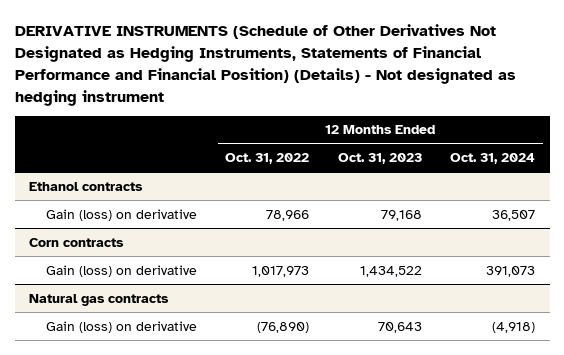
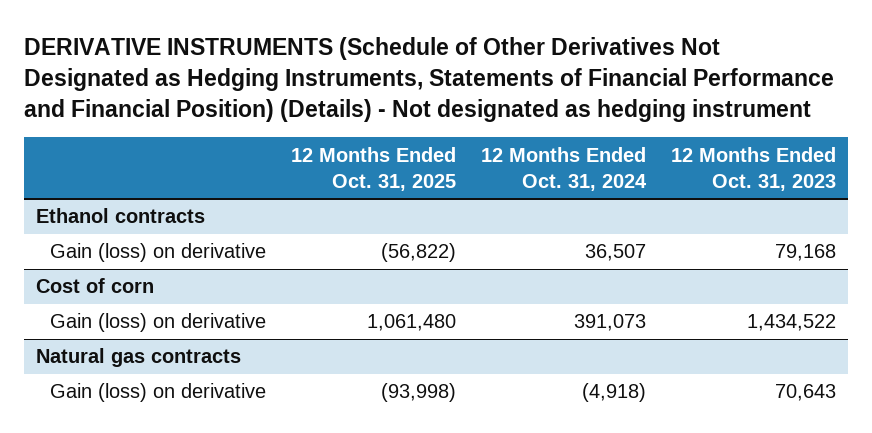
- | 12 Months Ended Oct. 31, 2022 | 12 Months Ended Oct. 31, 2023 | 12 Months Ended Oct. 31, 2024
+ | 12 Months Ended Oct. 31, 2025 | 12 Months Ended Oct. 31, 2024 | 12 Months Ended Oct. 31, 2023
- Corn contracts
+ Cost of corn

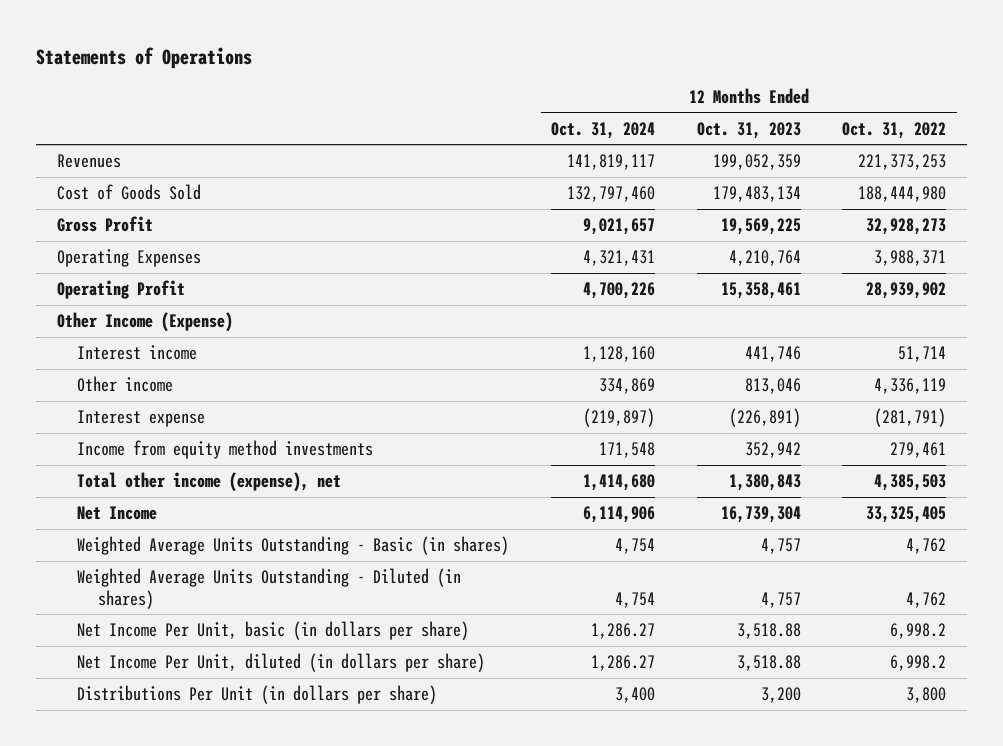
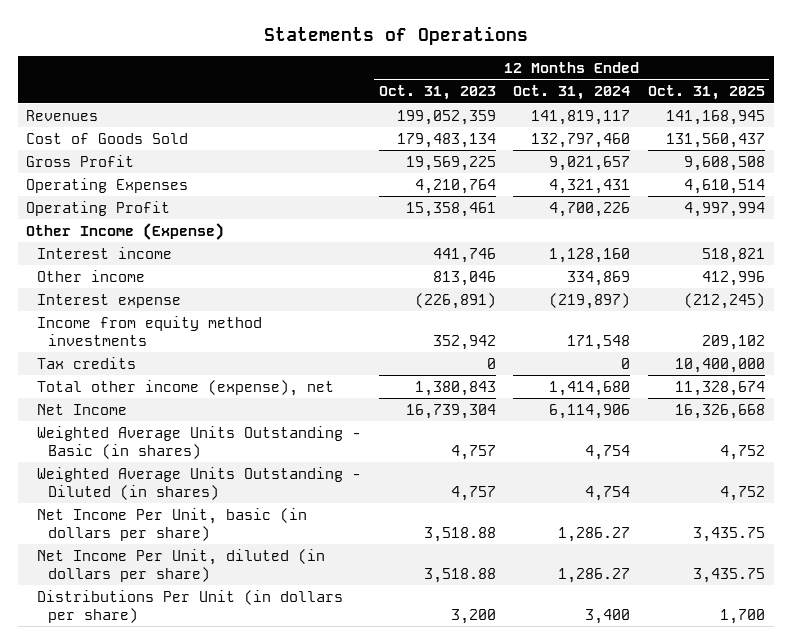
- | 12 Months Ended Oct. 31, 2024 | 12 Months Ended Oct. 31, 2023 | 12 Months Ended Oct. 31, 2022
+ | 12 Months Ended Oct. 31, 2023 | 12 Months Ended Oct. 31, 2024 | 12 Months Ended Oct. 31, 2025
+ Tax credits | 0 | 0 | 10,400,000

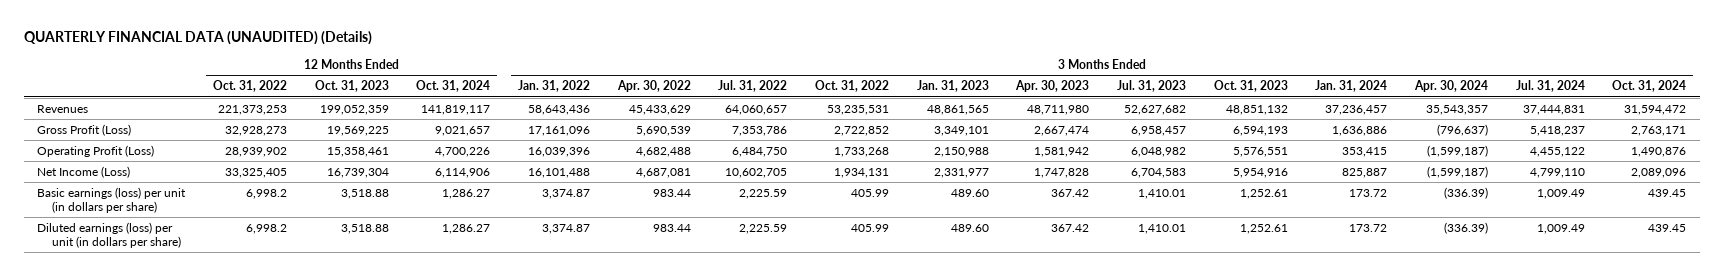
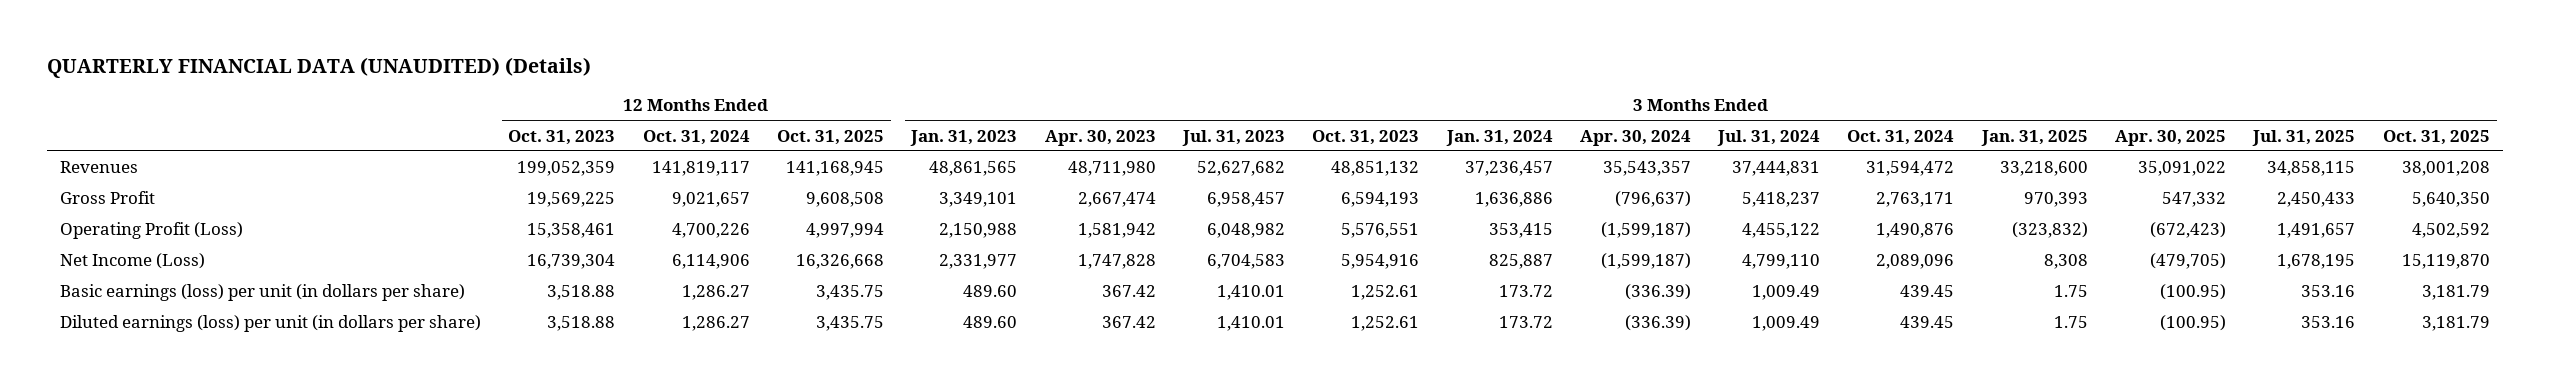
- | 12 Months Ended Oct. 31, 2022 | 12 Months Ended Oct. 31, 2023 | 12 Months Ended Oct. 31, 2024 | 3 Months Ended Jan. 31, 2022 | 3 Months Ended Apr. 30, 2022 | 3 Months Ended Jul. 31, 2022 | 3 Months Ended Oct. 31, 2022 | 3 Months Ended Jan. 31, 2023 | 3 Months Ended Apr. 30, 2023 | 3 Months Ended Jul. 31, 2023 | 3 Months Ended Oct. 31, 2023 | 3 Months Ended Jan. 31, 2024 | 3 Months Ended Apr. 30, 2024 | 3 Months Ended Jul. 31, 2024 | 3 Months Ended Oct. 31, 2024
+ | 12 Months Ended Oct. 31, 2023 | 12 Months Ended Oct. 31, 2024 | 12 Months Ended Oct. 31, 2025 | 3 Months Ended Jan. 31, 2023 | 3 Months Ended Apr. 30, 2023 | 3 Months Ended Jul. 31, 2023 | 3 Months Ended Oct. 31, 2023 | 3 Months Ended Jan. 31, 2024 | 3 Months Ended Apr. 30, 2024 | 3 Months Ended Jul. 31, 2024 | 3 Months Ended Oct. 31, 2024 | 3 Months Ended Jan. 31, 2025 | 3 Months Ended Apr. 30, 2025 | 3 Months Ended Jul. 31, 2025 | 3 Months Ended Oct. 31, 2025
- Gross Profit (Loss) | 32,928,273 | 19,569,225 | 9,021,657 | 17,161,096 | 5,690,539 | 7,353,786 | 2,722,852 | 3,349,101 | 2,667,474 | 6,958,457 | 6,594,193 | 1,636,886 | (796,637) | 5,418,237 | 2,763,171
+ Gross Profit | 19,569,225 | 9,021,657 | 9,608,508 | 3,349,101 | 2,667,474 | 6,958,457 | 6,594,193 | 1,636,886 | (796,637) | 5,418,237 | 2,763,171 | 970,393 | 547,332 | 2,450,433 | 5,640,350

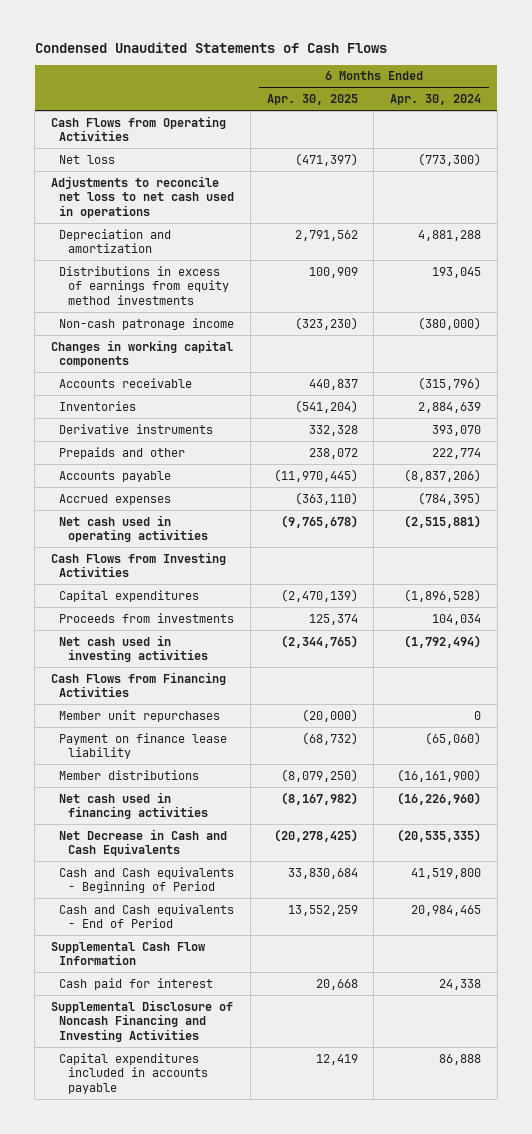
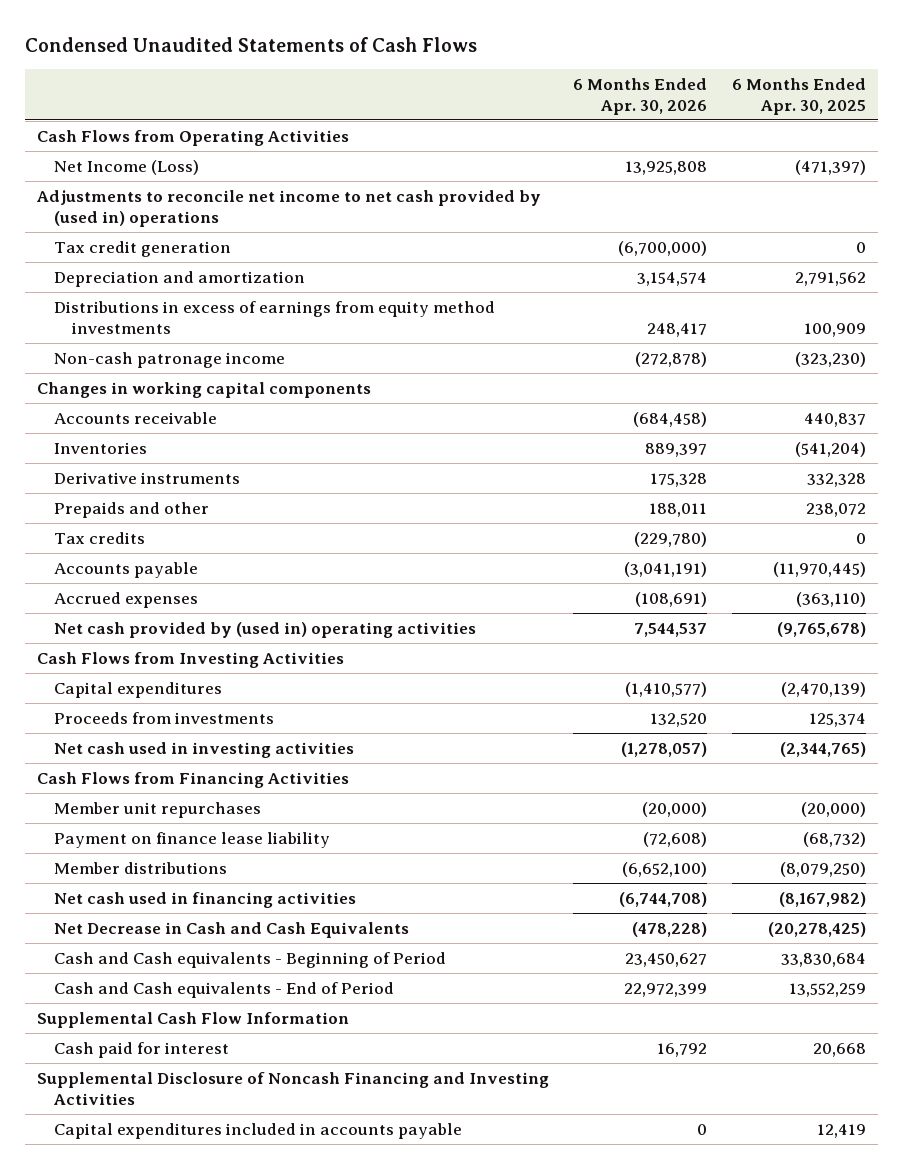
- | 6 Months Ended Apr. 30, 2025 | 6 Months Ended Apr. 30, 2024
+ | 6 Months Ended Apr. 30, 2026 | 6 Months Ended Apr. 30, 2025
- Net loss | (471,397) | (773,300)
- Adjustments to reconcile net loss to net cash used in operations
+ Net Income (Loss) | 13,925,808 | (471,397)
+ Adjustments to reconcile net income to net cash provided by (used in) operations
+ Tax credit generation | (6,700,000) | 0
+ Tax credits | (229,780) | 0
- Net cash used in operating activities | (9,765,678) | (2,515,881)
+ Net cash provided by (used in) operating activities | 7,544,537 | (9,765,678)

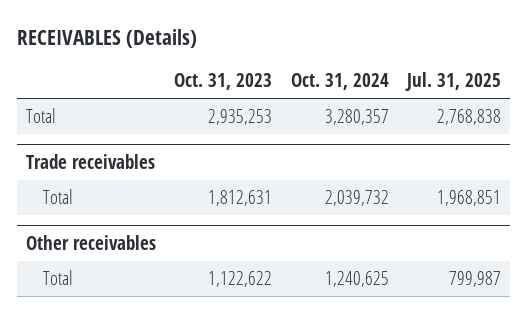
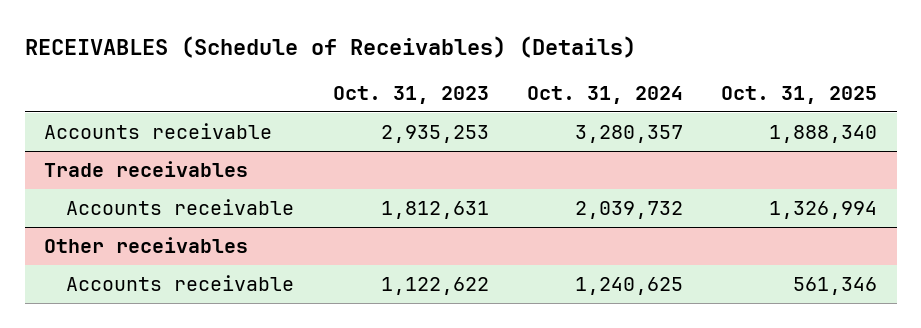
- RECEIVABLES (Details)
+ RECEIVABLES (Schedule of Receivables) (Details)
- | Oct. 31, 2023 | Oct. 31, 2024 | Jul. 31, 2025
+ | Oct. 31, 2023 | Oct. 31, 2024 | Oct. 31, 2025
- Total | 2,935,253 | 3,280,357 | 2,768,838
+ Accounts receivable | 2,935,253 | 3,280,357 | 1,888,340
@ Trade receivables
- Total | 1,812,631 | 2,039,732 | 1,968,851
+ Accounts receivable | 1,812,631 | 2,039,732 | 1,326,994
@ Other receivables
- Total | 1,122,622 | 1,240,625 | 799,987
+ Accounts receivable | 1,122,622 | 1,240,625 | 561,346

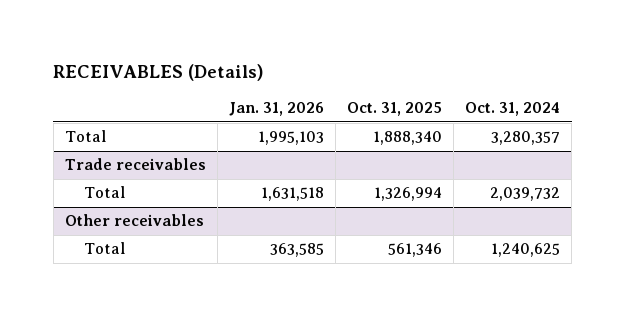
- RECEIVABLES (Schedule of Receivables) (Details)
+ RECEIVABLES (Details)
- | Oct. 31, 2023 | Oct. 31, 2024 | Oct. 31, 2025
+ | Jan. 31, 2026 | Oct. 31, 2025 | Oct. 31, 2024
- Accounts receivable | 2,935,253 | 3,280,357 | 1,888,340
+ Total | 1,995,103 | 1,888,340 | 3,280,357
@ Trade receivables
- Accounts receivable | 1,812,631 | 2,039,732 | 1,326,994
+ Total | 1,631,518 | 1,326,994 | 2,039,732
@ Other receivables
- Accounts receivable | 1,122,622 | 1,240,625 | 561,346
+ Total | 363,585 | 561,346 | 1,240,625

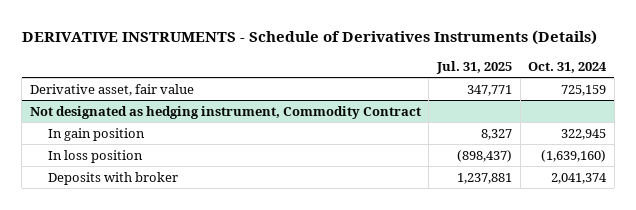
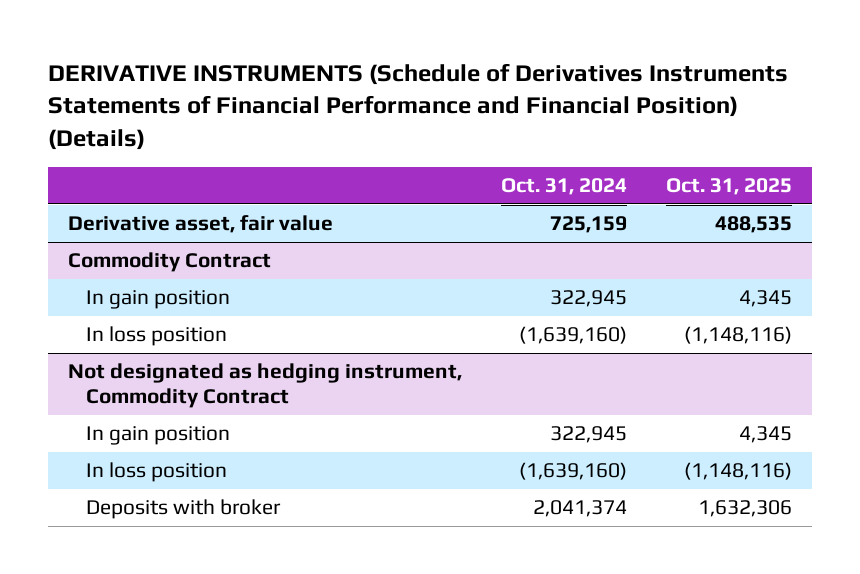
- DERIVATIVE INSTRUMENTS - Schedule of Derivatives Instruments (Details)
+ DERIVATIVE INSTRUMENTS (Schedule of Derivatives Instruments Statements of Financial Performance and Financial Position) (Details)
- | Jul. 31, 2025 | Oct. 31, 2024
+ | Oct. 31, 2024 | Oct. 31, 2025
+ Commodity Contract
+ In gain position | 322,945 | 4,345
+ In loss position | (1,639,160) | (1,148,116)

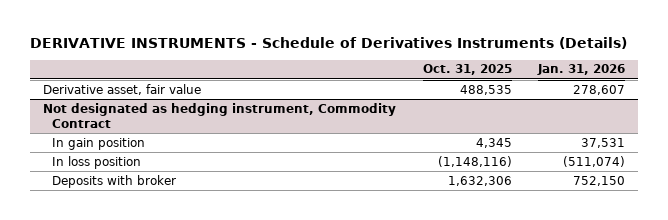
- DERIVATIVE INSTRUMENTS (Schedule of Derivatives Instruments Statements of Financial Performance and Financial Position) (Details)
+ DERIVATIVE INSTRUMENTS - Schedule of Derivatives Instruments (Details)
- | Oct. 31, 2024 | Oct. 31, 2025
+ | Oct. 31, 2025 | Jan. 31, 2026
- Commodity Contract
- In gain position | 322,945 | 4,345
- In loss position | (1,639,160) | (1,148,116)

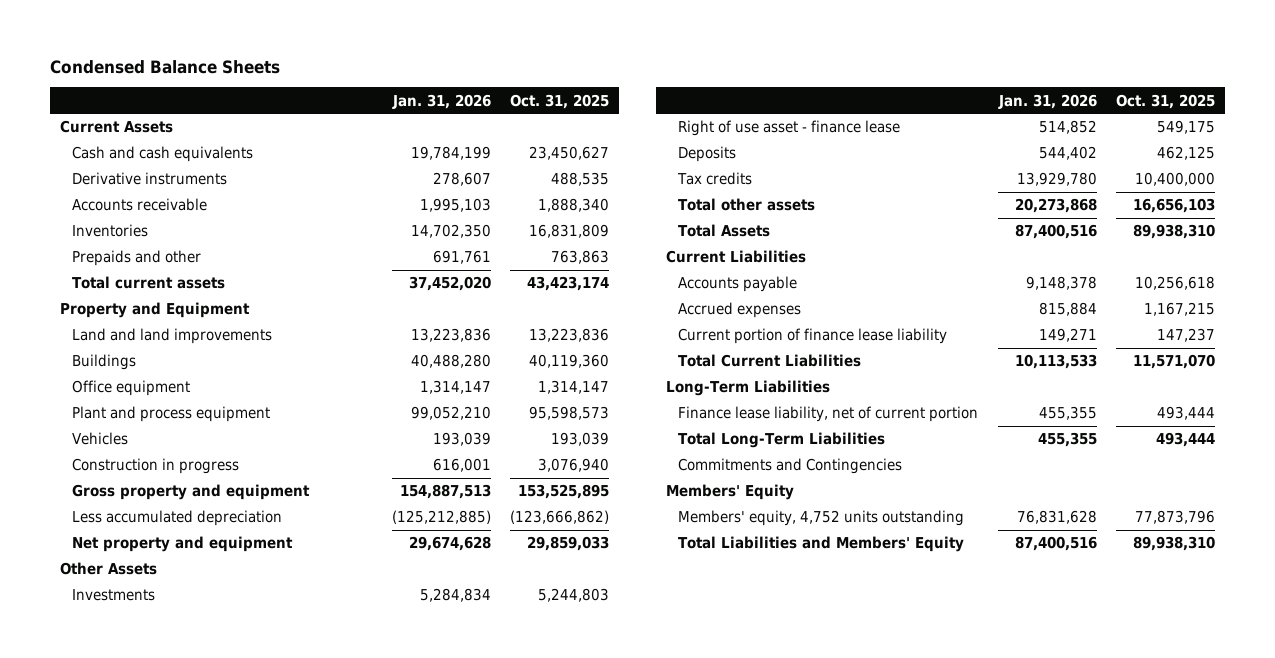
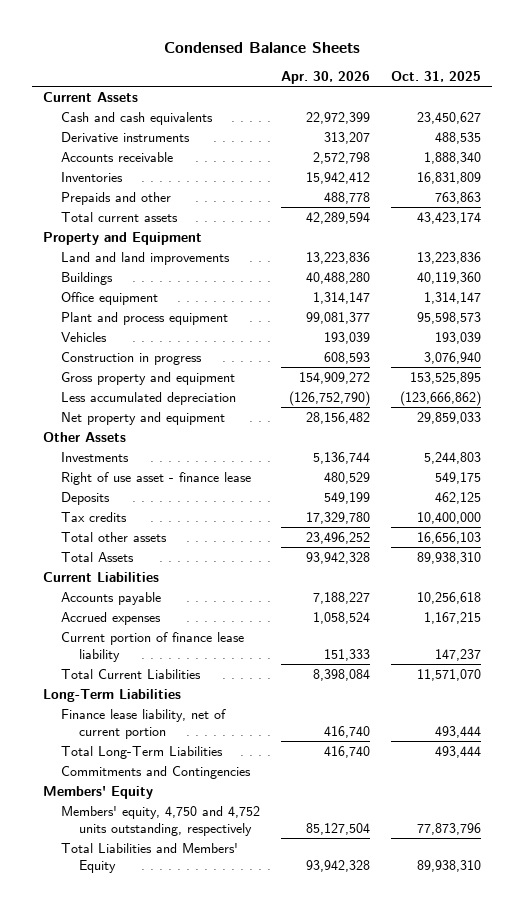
- | Jan. 31, 2026 | Oct. 31, 2025
+ | Apr. 30, 2026 | Oct. 31, 2025
- Members' equity, 4,752 units outstanding | 76,831,628 | 77,873,796
+ Members' equity, 4,750 and 4,752 units outstanding, respectively | 85,127,504 | 77,873,796

